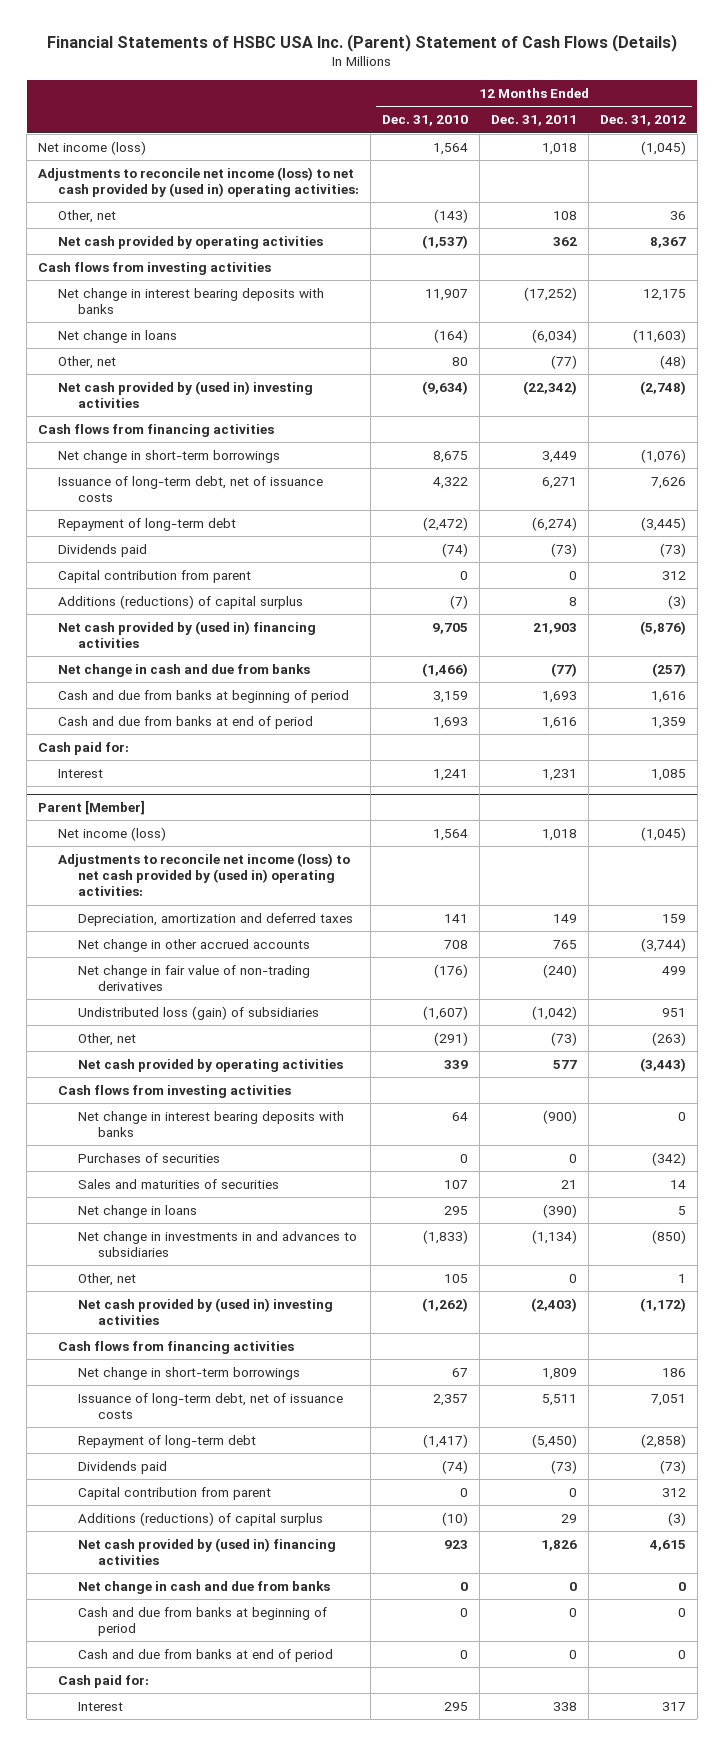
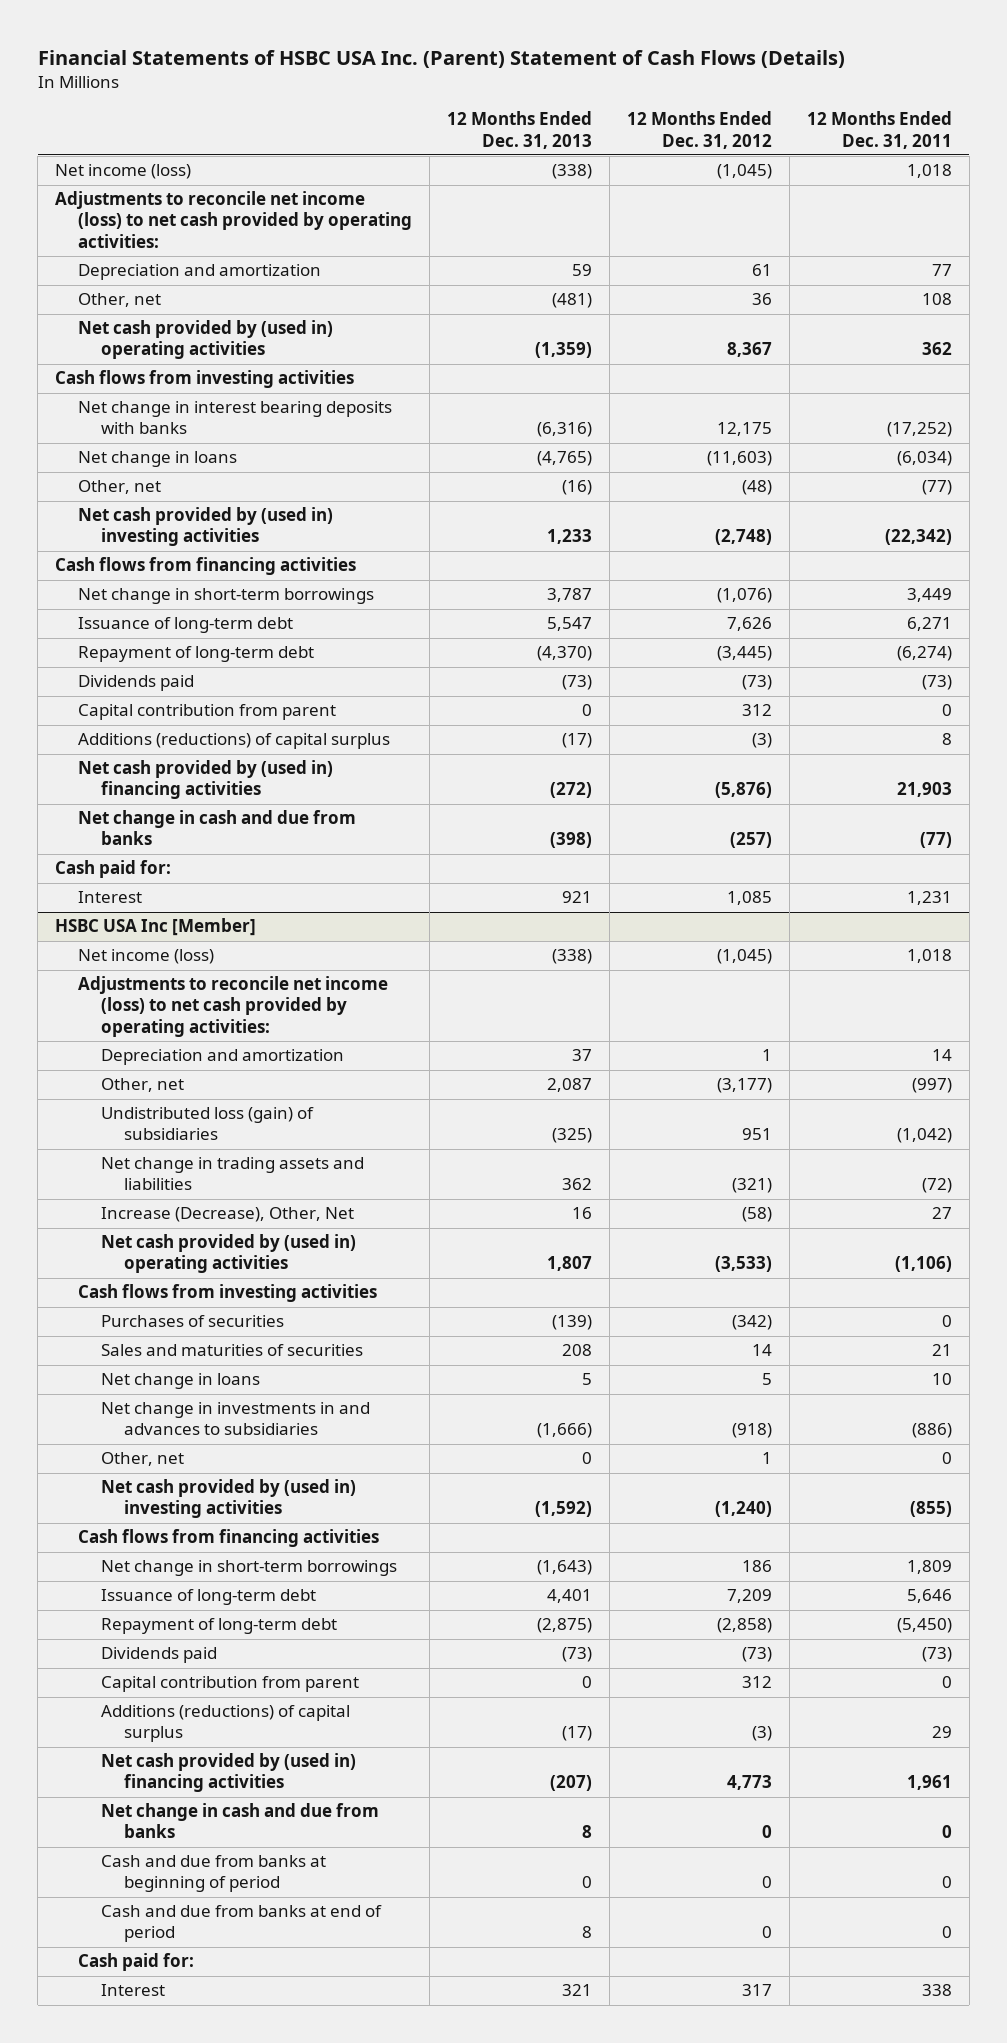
- | 12 Months Ended Dec. 31, 2010 | 12 Months Ended Dec. 31, 2011 | 12 Months Ended Dec. 31, 2012
+ | 12 Months Ended Dec. 31, 2013 | 12 Months Ended Dec. 31, 2012 | 12 Months Ended Dec. 31, 2011
- Adjustments to reconcile net income (loss) to net cash provided by (used in) operating activities:
+ Adjustments to reconcile net income (loss) to net cash provided by operating activities:
+ Depreciation and amortization | 59 | 61 | 77
- Net cash provided by operating activities | (1,537) | 362 | 8,367
+ Net cash provided by (used in) operating activities | (1,359) | 8,367 | 362
- Issuance of long-term debt, net of issuance costs | 4,322 | 6,271 | 7,626
+ Issuance of long-term debt | 5,547 | 7,626 | 6,271
- Cash and due from banks at beginning of period | 3,159 | 1,693 | 1,616
- Cash and due from banks at end of period | 1,693 | 1,616 | 1,359
- Parent [Member]
+ HSBC USA Inc [Member]
- Adjustments to reconcile net income (loss) to net cash provided by (used in) operating activities:
- Depreciation, amortization and deferred taxes | 141 | 149 | 159
- Net change in other accrued accounts | 708 | 765 | (3,744)
- Net change in fair value of non-trading derivatives | (176) | (240) | 499
+ Adjustments to reconcile net income (loss) to net cash provided by operating activities:
+ Depreciation and amortization | 37 | 1 | 14
+ Other, net | 2,087 | (3,177) | (997)
- Other, net | (291) | (73) | (263)
- Net cash provided by operating activities | 339 | 577 | (3,443)
+ Net change in trading assets and liabilities | 362 | (321) | (72)
+ Increase (Decrease), Other, Net | 16 | (58) | 27
+ Net cash provided by (used in) operating activities | 1,807 | (3,533) | (1,106)
- Net change in interest bearing deposits with banks | 64 | (900) | 0
- Net change in loans | 295 | (390) | 5
- Net change in investments in and advances to subsidiaries | (1,833) | (1,134) | (850)
+ Net change in loans | 5 | 5 | 10
+ Net change in investments in and advances to subsidiaries | (1,666) | (918) | (886)
- Net cash provided by (used in) investing activities | (1,262) | (2,403) | (1,172)
+ Net cash provided by (used in) investing activities | (1,592) | (1,240) | (855)
- Issuance of long-term debt, net of issuance costs | 2,357 | 5,511 | 7,051
+ Issuance of long-term debt | 4,401 | 7,209 | 5,646
- Net cash provided by (used in) financing activities | 923 | 1,826 | 4,615
+ Net cash provided by (used in) financing activities | (207) | 4,773 | 1,961

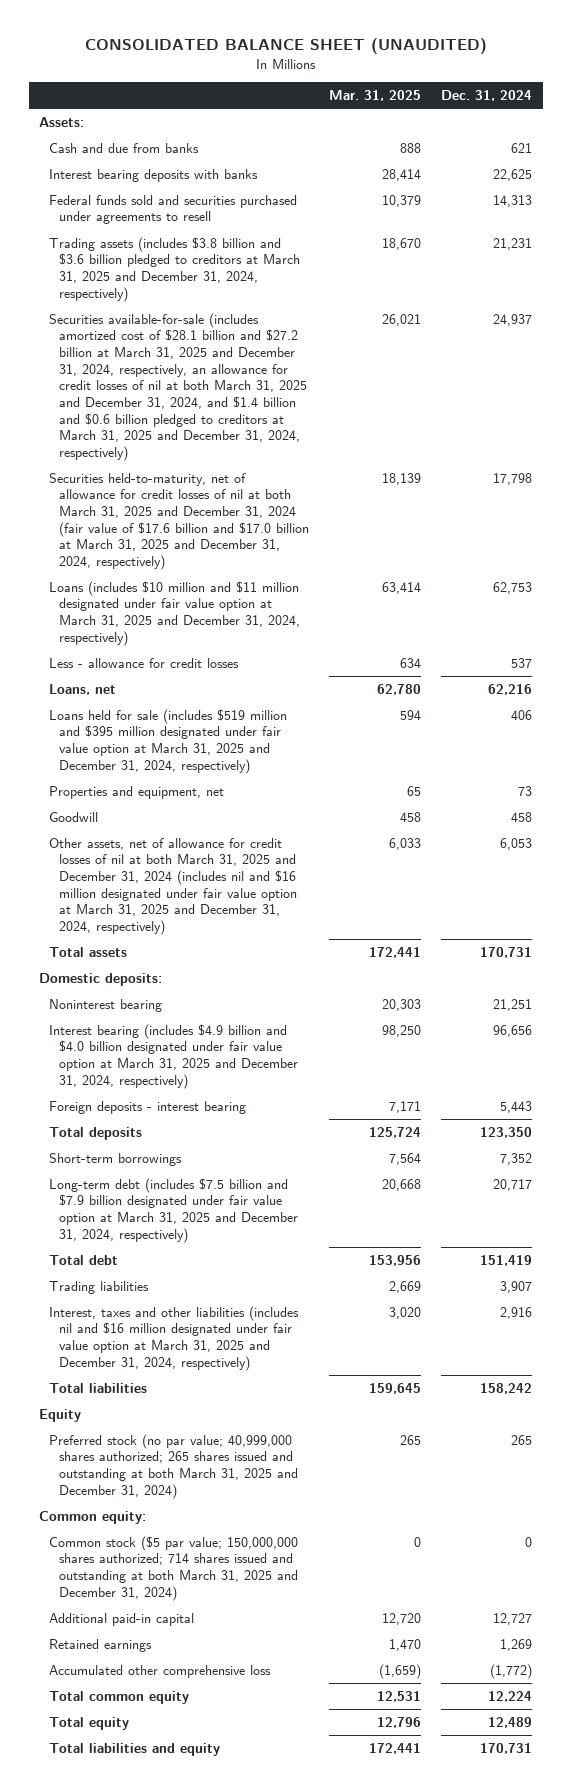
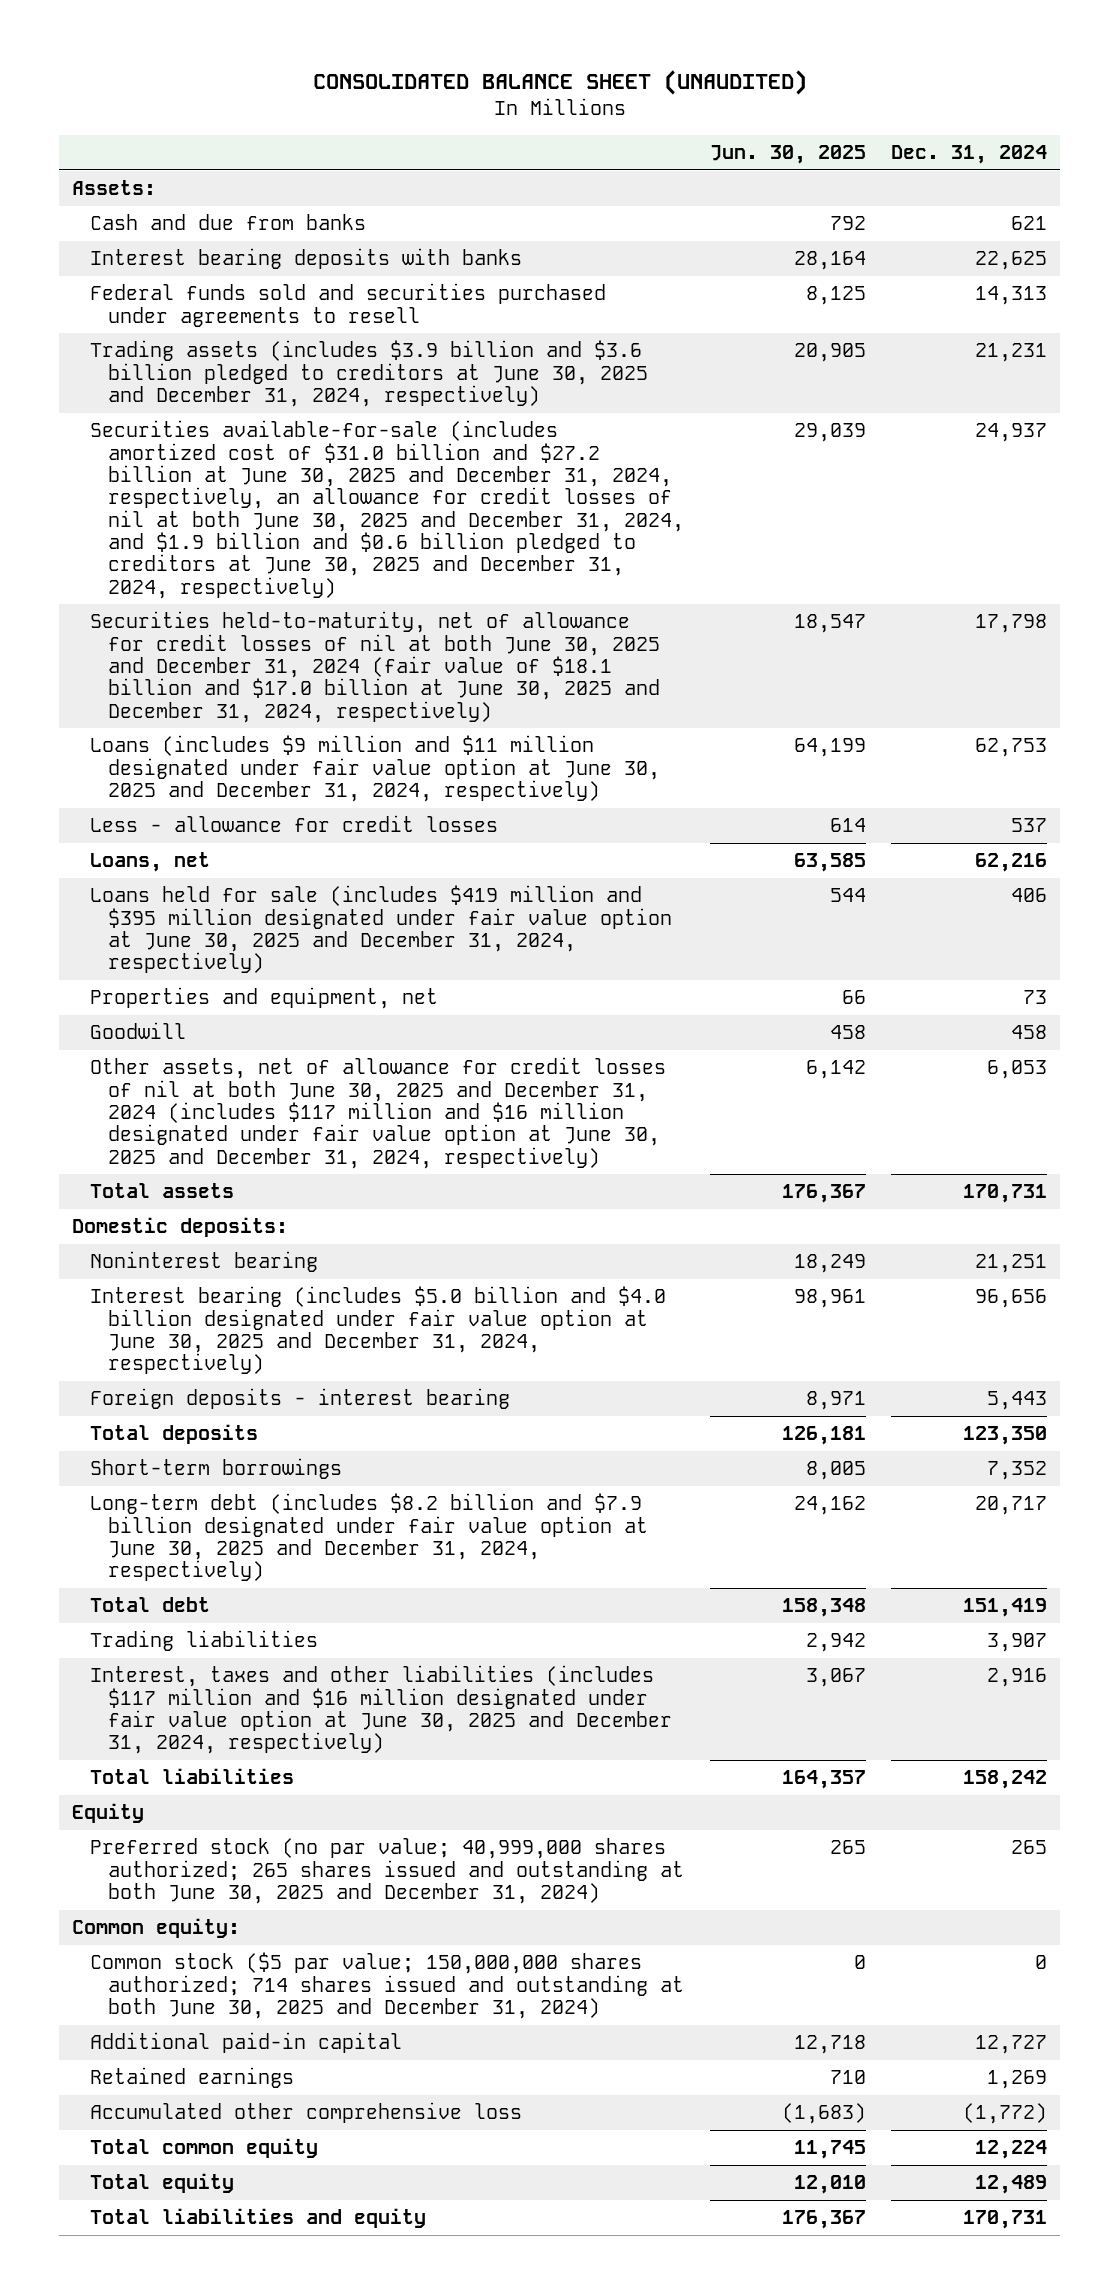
- | Mar. 31, 2025 | Dec. 31, 2024
+ | Jun. 30, 2025 | Dec. 31, 2024
- Trading assets (includes $3.8 billion and $3.6 billion pledged to creditors at March 31, 2025 and December 31, 2024, respectively) | 18,670 | 21,231
- Securities available-for-sale (includes amortized cost of $28.1 billion and $27.2 billion at March 31, 2025 and December 31, 2024, respectively, an allowance for credit losses of nil at both March 31, 2025 and December 31, 2024, and $1.4 billion and $0.6 billion pledged to creditors at March 31, 2025 and December 31, 2024, respectively) | 26,021 | 24,937
- Securities held-to-maturity, net of allowance for credit losses of nil at both March 31, 2025 and December 31, 2024 (fair value of $17.6 billion and $17.0 billion at March 31, 2025 and December 31, 2024, respectively) | 18,139 | 17,798
- Loans (includes $10 million and $11 million designated under fair value option at March 31, 2025 and December 31, 2024, respectively) | 63,414 | 62,753
+ Trading assets (includes $3.9 billion and $3.6 billion pledged to creditors at June 30, 2025 and December 31, 2024, respectively) | 20,905 | 21,231
+ Securities available-for-sale (includes amortized cost of $31.0 billion and $27.2 billion at June 30, 2025 and December 31, 2024, respectively, an allowance for credit losses of nil at both June 30, 2025 and December 31, 2024, and $1.9 billion and $0.6 billion pledged to creditors at June 30, 2025 and December 31, 2024, respectively) | 29,039 | 24,937
+ Securities held-to-maturity, net of allowance for credit losses of nil at both June 30, 2025 and December 31, 2024 (fair value of $18.1 billion and $17.0 billion at June 30, 2025 and December 31, 2024, respectively) | 18,547 | 17,798
+ Loans (includes $9 million and $11 million designated under fair value option at June 30, 2025 and December 31, 2024, respectively) | 64,199 | 62,753
- Loans held for sale (includes $519 million and $395 million designated under fair value option at March 31, 2025 and December 31, 2024, respectively) | 594 | 406
+ Loans held for sale (includes $419 million and $395 million designated under fair value option at June 30, 2025 and December 31, 2024, respectively) | 544 | 406
- Other assets, net of allowance for credit losses of nil at both March 31, 2025 and December 31, 2024 (includes nil and $16 million designated under fair value option at March 31, 2025 and December 31, 2024, respectively) | 6,033 | 6,053
+ Other assets, net of allowance for credit losses of nil at both June 30, 2025 and December 31, 2024 (includes $117 million and $16 million designated under fair value option at June 30, 2025 and December 31, 2024, respectively) | 6,142 | 6,053
- Interest bearing (includes $4.9 billion and $4.0 billion designated under fair value option at March 31, 2025 and December 31, 2024, respectively) | 98,250 | 96,656
+ Interest bearing (includes $5.0 billion and $4.0 billion designated under fair value option at June 30, 2025 and December 31, 2024, respectively) | 98,961 | 96,656
- Long-term debt (includes $7.5 billion and $7.9 billion designated under fair value option at March 31, 2025 and December 31, 2024, respectively) | 20,668 | 20,717
+ Long-term debt (includes $8.2 billion and $7.9 billion designated under fair value option at June 30, 2025 and December 31, 2024, respectively) | 24,162 | 20,717
- Interest, taxes and other liabilities (includes nil and $16 million designated under fair value option at March 31, 2025 and December 31, 2024, respectively) | 3,020 | 2,916
+ Interest, taxes and other liabilities (includes $117 million and $16 million designated under fair value option at June 30, 2025 and December 31, 2024, respectively) | 3,067 | 2,916
- Preferred stock (no par value; 40,999,000 shares authorized; 265 shares issued and outstanding at both March 31, 2025 and December 31, 2024) | 265 | 265
+ Preferred stock (no par value; 40,999,000 shares authorized; 265 shares issued and outstanding at both June 30, 2025 and December 31, 2024) | 265 | 265
- Common stock ($5 par value; 150,000,000 shares authorized; 714 shares issued and outstanding at both March 31, 2025 and December 31, 2024) | 0 | 0
+ Common stock ($5 par value; 150,000,000 shares authorized; 714 shares issued and outstanding at both June 30, 2025 and December 31, 2024) | 0 | 0

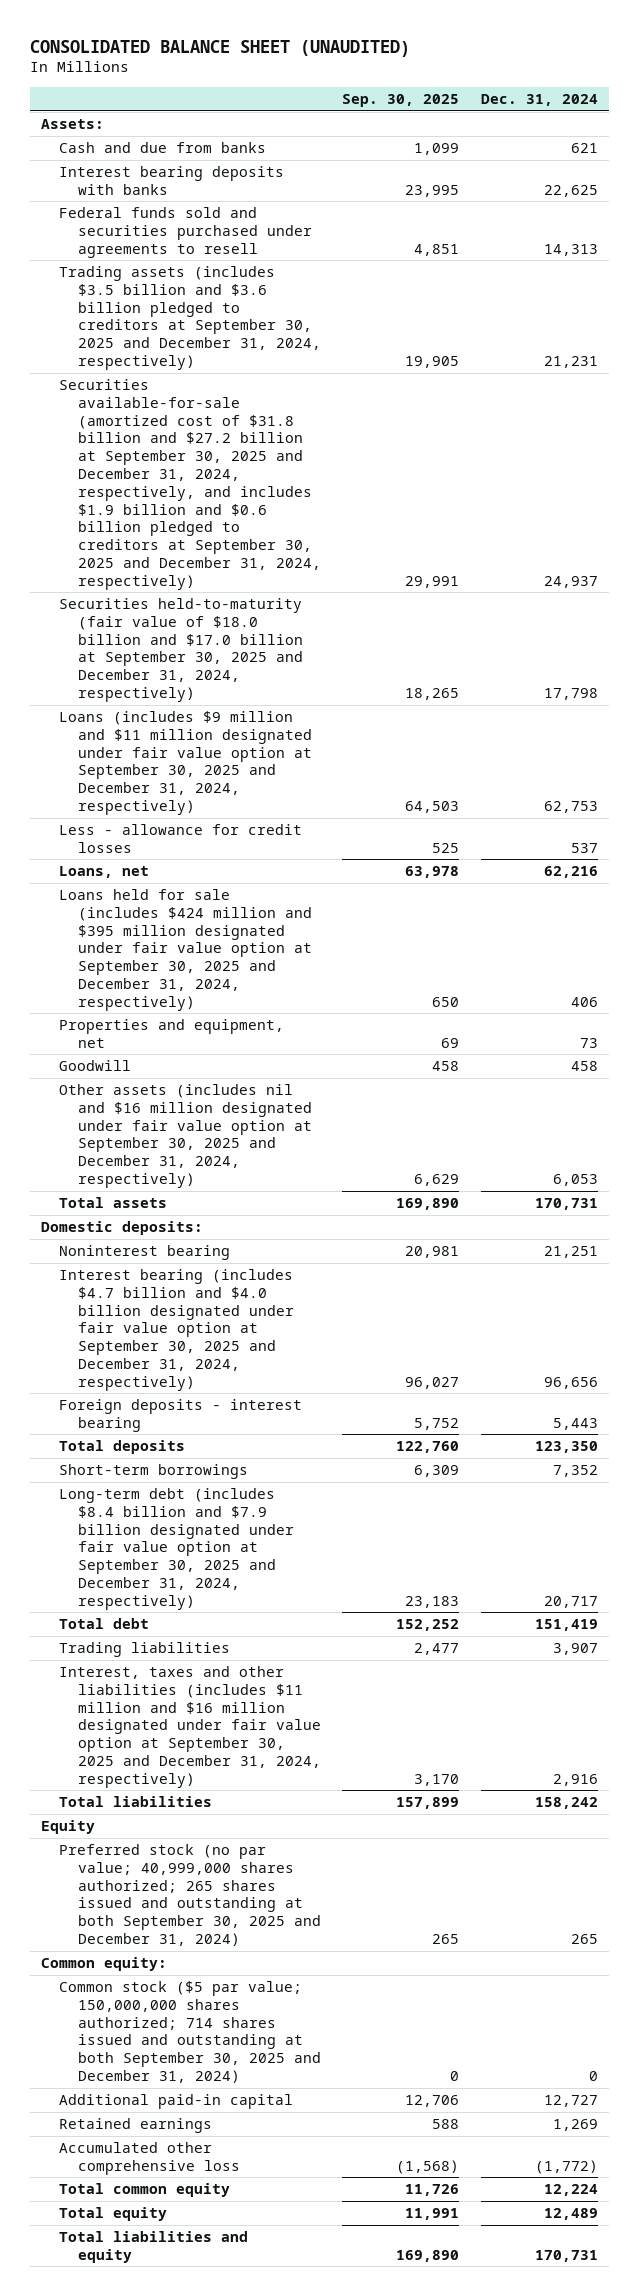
- | Jun. 30, 2025 | Dec. 31, 2024
+ | Sep. 30, 2025 | Dec. 31, 2024
- Trading assets (includes $3.9 billion and $3.6 billion pledged to creditors at June 30, 2025 and December 31, 2024, respectively) | 20,905 | 21,231
- Securities available-for-sale (includes amortized cost of $31.0 billion and $27.2 billion at June 30, 2025 and December 31, 2024, respectively, an allowance for credit losses of nil at both June 30, 2025 and December 31, 2024, and $1.9 billion and $0.6 billion pledged to creditors at June 30, 2025 and December 31, 2024, respectively) | 29,039 | 24,937
- Securities held-to-maturity, net of allowance for credit losses of nil at both June 30, 2025 and December 31, 2024 (fair value of $18.1 billion and $17.0 billion at June 30, 2025 and December 31, 2024, respectively) | 18,547 | 17,798
- Loans (includes $9 million and $11 million designated under fair value option at June 30, 2025 and December 31, 2024, respectively) | 64,199 | 62,753
+ Trading assets (includes $3.5 billion and $3.6 billion pledged to creditors at September 30, 2025 and December 31, 2024, respectively) | 19,905 | 21,231
+ Securities available-for-sale (amortized cost of $31.8 billion and $27.2 billion at September 30, 2025 and December 31, 2024, respectively, and includes $1.9 billion and $0.6 billion pledged to creditors at September 30, 2025 and December 31, 2024, respectively) | 29,991 | 24,937
+ Securities held-to-maturity (fair value of $18.0 billion and $17.0 billion at September 30, 2025 and December 31, 2024, respectively) | 18,265 | 17,798
+ Loans (includes $9 million and $11 million designated under fair value option at September 30, 2025 and December 31, 2024, respectively) | 64,503 | 62,753
- Loans held for sale (includes $419 million and $395 million designated under fair value option at June 30, 2025 and December 31, 2024, respectively) | 544 | 406
+ Loans held for sale (includes $424 million and $395 million designated under fair value option at September 30, 2025 and December 31, 2024, respectively) | 650 | 406
- Other assets, net of allowance for credit losses of nil at both June 30, 2025 and December 31, 2024 (includes $117 million and $16 million designated under fair value option at June 30, 2025 and December 31, 2024, respectively) | 6,142 | 6,053
+ Other assets (includes nil and $16 million designated under fair value option at September 30, 2025 and December 31, 2024, respectively) | 6,629 | 6,053
- Interest bearing (includes $5.0 billion and $4.0 billion designated under fair value option at June 30, 2025 and December 31, 2024, respectively) | 98,961 | 96,656
+ Interest bearing (includes $4.7 billion and $4.0 billion designated under fair value option at September 30, 2025 and December 31, 2024, respectively) | 96,027 | 96,656
- Long-term debt (includes $8.2 billion and $7.9 billion designated under fair value option at June 30, 2025 and December 31, 2024, respectively) | 24,162 | 20,717
+ Long-term debt (includes $8.4 billion and $7.9 billion designated under fair value option at September 30, 2025 and December 31, 2024, respectively) | 23,183 | 20,717
- Interest, taxes and other liabilities (includes $117 million and $16 million designated under fair value option at June 30, 2025 and December 31, 2024, respectively) | 3,067 | 2,916
+ Interest, taxes and other liabilities (includes $11 million and $16 million designated under fair value option at September 30, 2025 and December 31, 2024, respectively) | 3,170 | 2,916
- Preferred stock (no par value; 40,999,000 shares authorized; 265 shares issued and outstanding at both June 30, 2025 and December 31, 2024) | 265 | 265
+ Preferred stock (no par value; 40,999,000 shares authorized; 265 shares issued and outstanding at both September 30, 2025 and December 31, 2024) | 265 | 265
- Common stock ($5 par value; 150,000,000 shares authorized; 714 shares issued and outstanding at both June 30, 2025 and December 31, 2024) | 0 | 0
+ Common stock ($5 par value; 150,000,000 shares authorized; 714 shares issued and outstanding at both September 30, 2025 and December 31, 2024) | 0 | 0

